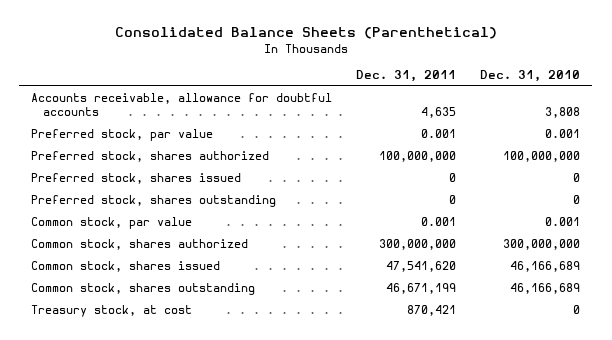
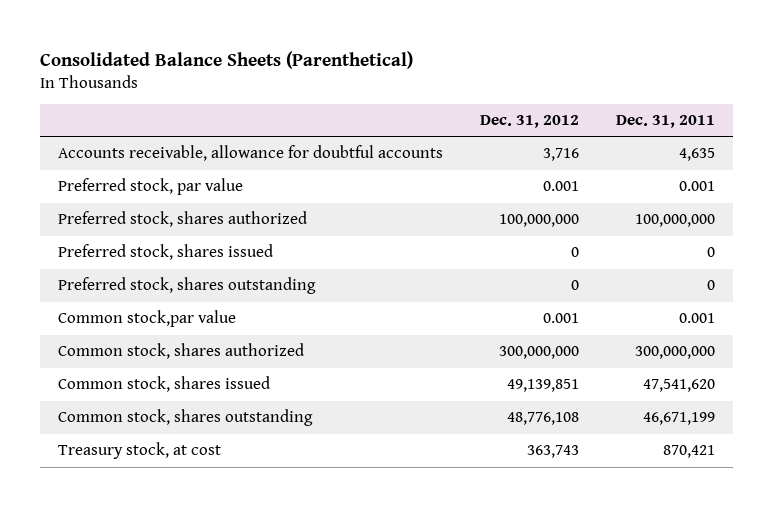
- | Dec. 31, 2011 | Dec. 31, 2010
+ | Dec. 31, 2012 | Dec. 31, 2011
- Common stock, par value | 0.001 | 0.001
+ Common stock,par value | 0.001 | 0.001

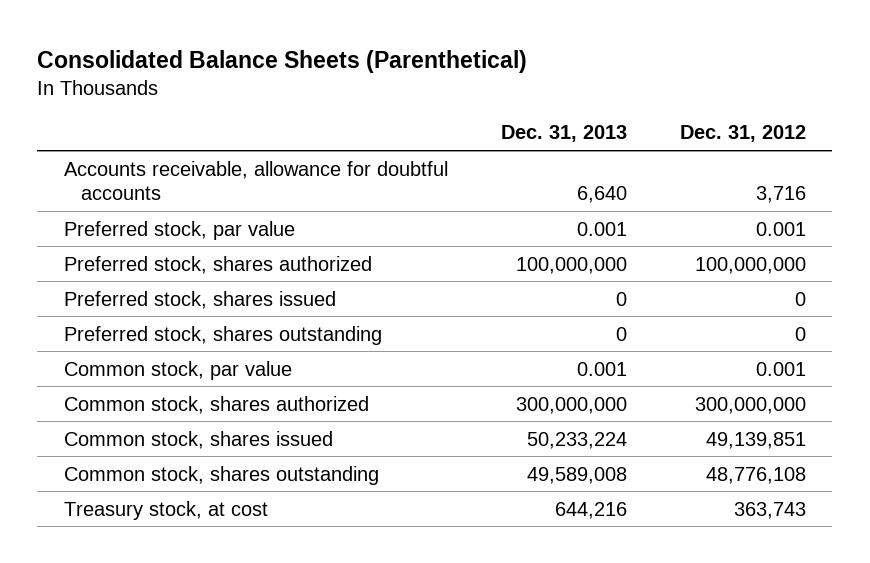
- | Dec. 31, 2012 | Dec. 31, 2011
+ | Dec. 31, 2013 | Dec. 31, 2012
- Common stock,par value | 0.001 | 0.001
+ Common stock, par value | 0.001 | 0.001

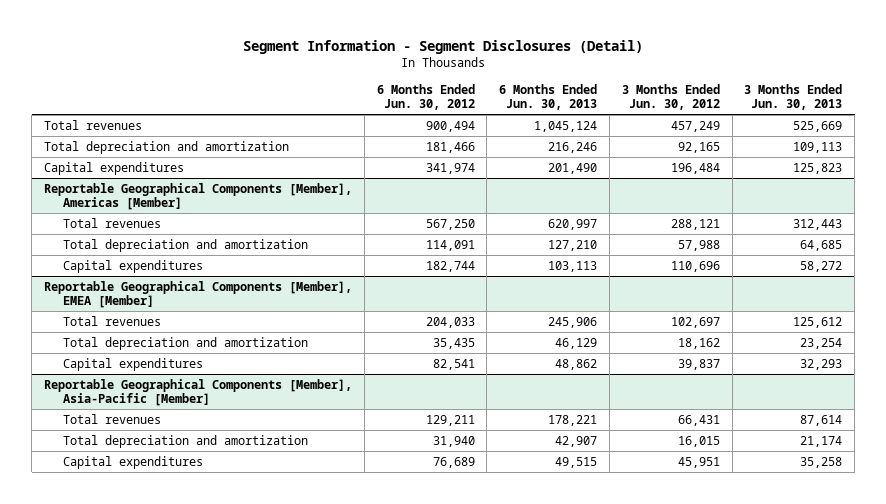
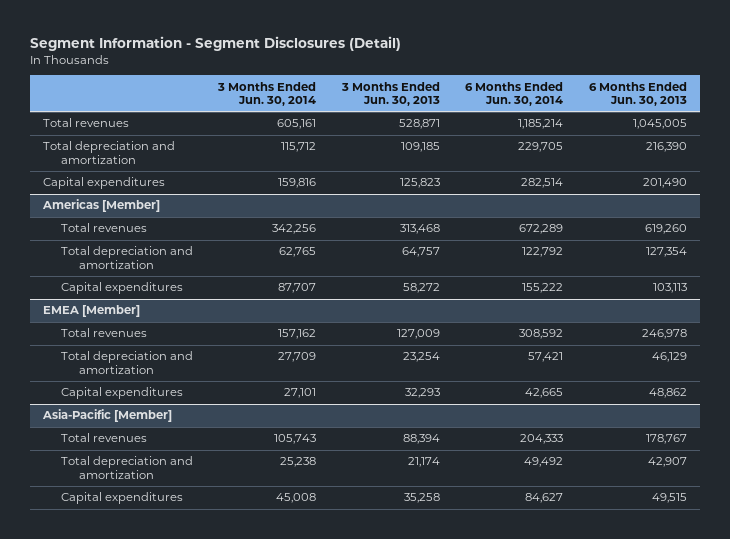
- | 6 Months Ended Jun. 30, 2012 | 6 Months Ended Jun. 30, 2013 | 3 Months Ended Jun. 30, 2012 | 3 Months Ended Jun. 30, 2013
+ | 3 Months Ended Jun. 30, 2014 | 3 Months Ended Jun. 30, 2013 | 6 Months Ended Jun. 30, 2014 | 6 Months Ended Jun. 30, 2013
- Total revenues | 900,494 | 1,045,124 | 457,249 | 525,669
- Total depreciation and amortization | 181,466 | 216,246 | 92,165 | 109,113
+ Total revenues | 605,161 | 528,871 | 1,185,214 | 1,045,005
+ Total depreciation and amortization | 115,712 | 109,185 | 229,705 | 216,390
- Reportable Geographical Components [Member], Americas [Member]
- Total revenues | 567,250 | 620,997 | 288,121 | 312,443
- Total depreciation and amortization | 114,091 | 127,210 | 57,988 | 64,685
+ Americas [Member]
+ Total revenues | 342,256 | 313,468 | 672,289 | 619,260
+ Total depreciation and amortization | 62,765 | 64,757 | 122,792 | 127,354
- Reportable Geographical Components [Member], EMEA [Member]
- Total revenues | 204,033 | 245,906 | 102,697 | 125,612
+ EMEA [Member]
+ Total revenues | 157,162 | 127,009 | 308,592 | 246,978
- Reportable Geographical Components [Member], Asia-Pacific [Member]
- Total revenues | 129,211 | 178,221 | 66,431 | 87,614
+ Asia-Pacific [Member]
+ Total revenues | 105,743 | 88,394 | 204,333 | 178,767

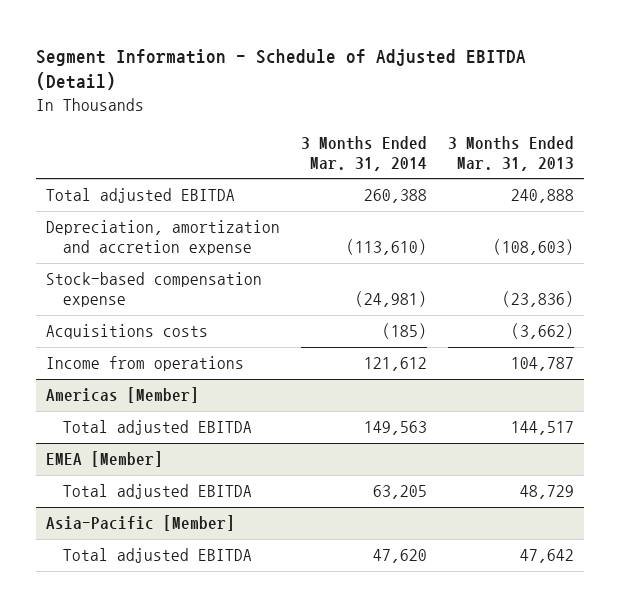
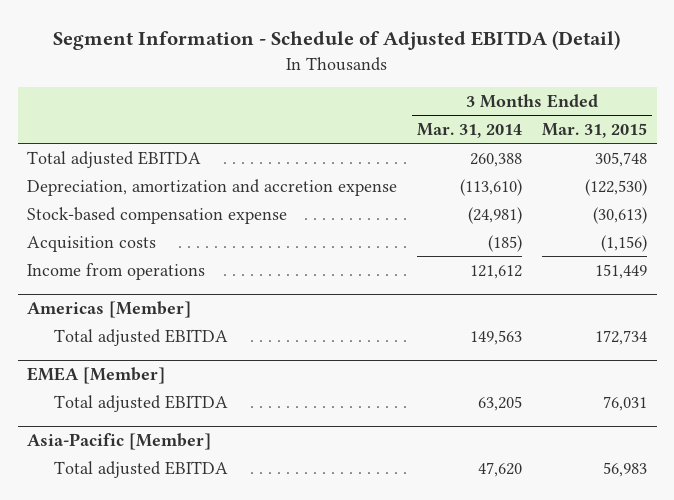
- | 3 Months Ended Mar. 31, 2014 | 3 Months Ended Mar. 31, 2013
+ | 3 Months Ended Mar. 31, 2014 | 3 Months Ended Mar. 31, 2015
- Acquisitions costs | (185) | (3,662)
+ Acquisition costs | (185) | (1,156)

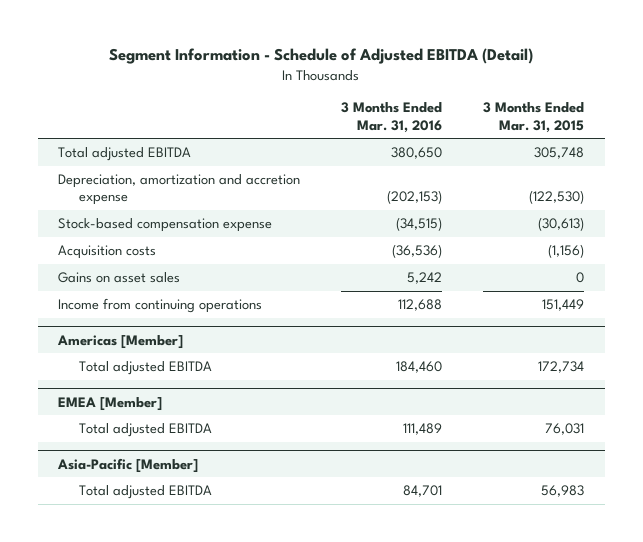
- | 3 Months Ended Mar. 31, 2014 | 3 Months Ended Mar. 31, 2015
+ | 3 Months Ended Mar. 31, 2016 | 3 Months Ended Mar. 31, 2015
- Income from operations | 121,612 | 151,449
+ Gains on asset sales | 5,242 | 0
+ Income from continuing operations | 112,688 | 151,449

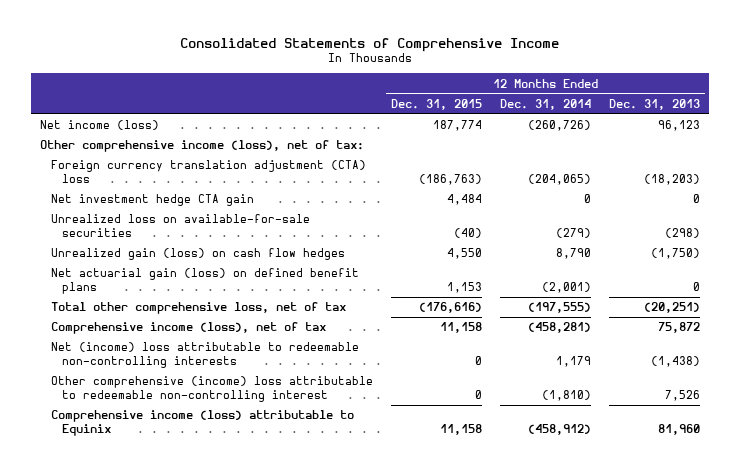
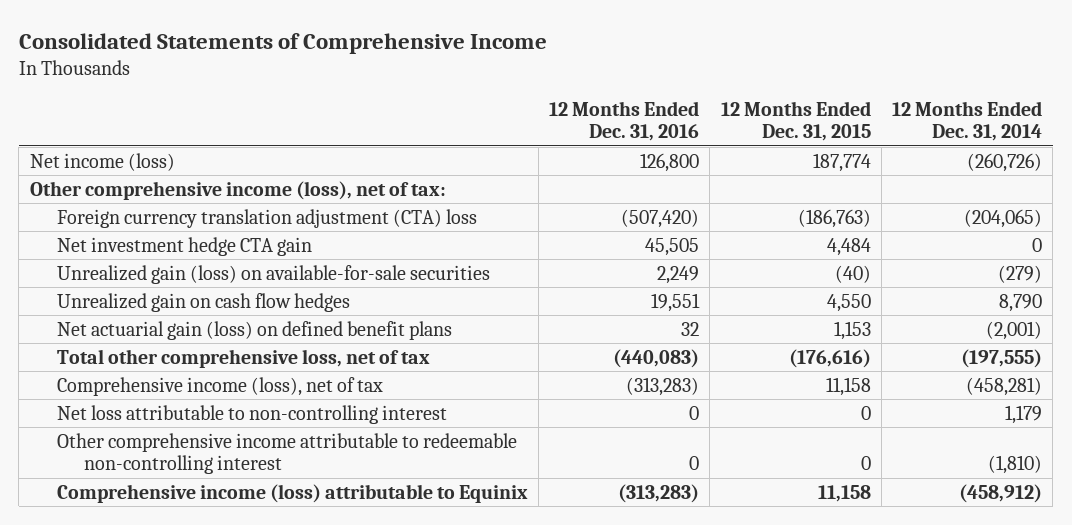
- | 12 Months Ended Dec. 31, 2015 | 12 Months Ended Dec. 31, 2014 | 12 Months Ended Dec. 31, 2013
+ | 12 Months Ended Dec. 31, 2016 | 12 Months Ended Dec. 31, 2015 | 12 Months Ended Dec. 31, 2014
- Unrealized loss on available-for-sale securities | (40) | (279) | (298)
- Unrealized gain (loss) on cash flow hedges | 4,550 | 8,790 | (1,750)
+ Unrealized gain (loss) on available-for-sale securities | 2,249 | (40) | (279)
+ Unrealized gain on cash flow hedges | 19,551 | 4,550 | 8,790
- Net (income) loss attributable to redeemable non-controlling interests | 0 | 1,179 | (1,438)
- Other comprehensive (income) loss attributable to redeemable non-controlling interest | 0 | (1,810) | 7,526
+ Net loss attributable to non-controlling interest | 0 | 0 | 1,179
+ Other comprehensive income attributable to redeemable non-controlling interest | 0 | 0 | (1,810)

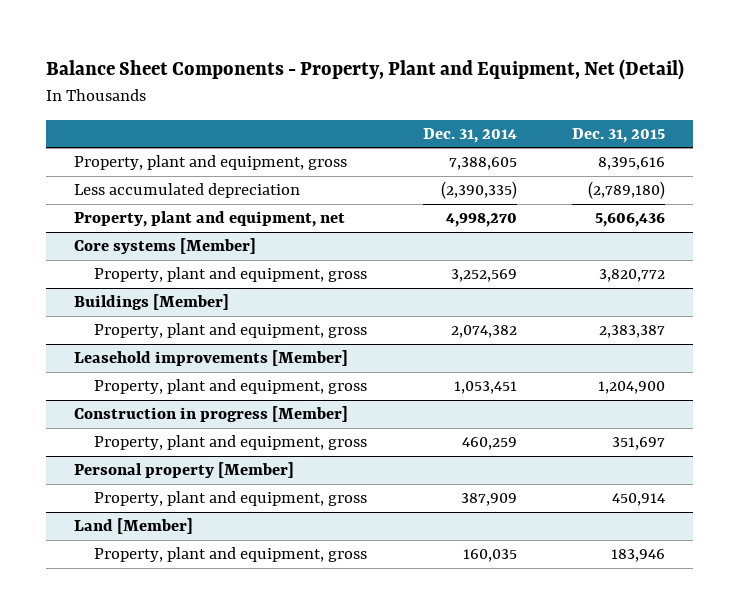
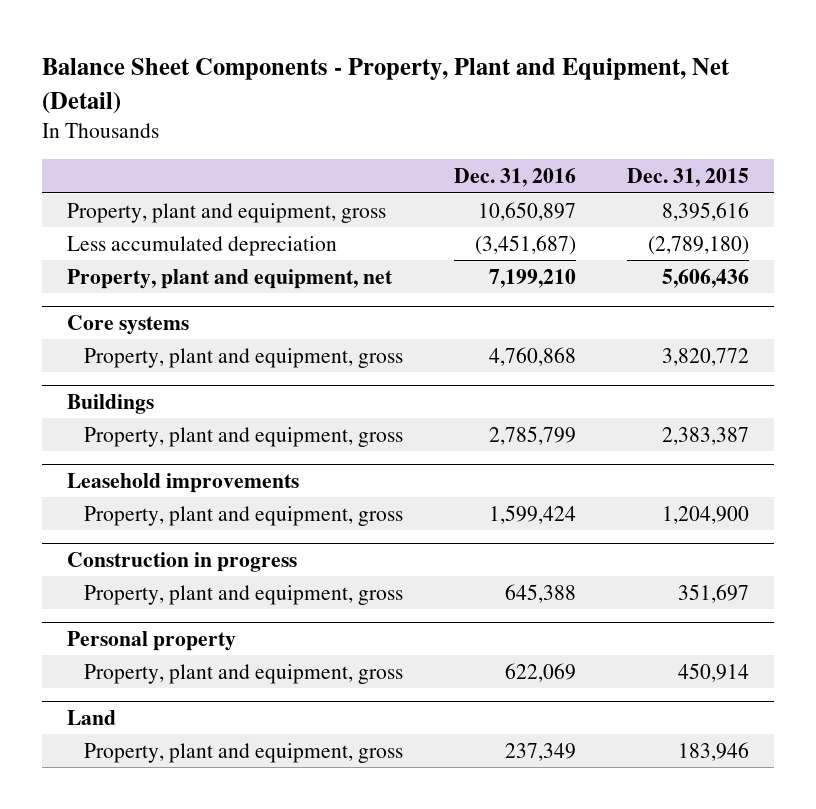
- | Dec. 31, 2014 | Dec. 31, 2015
+ | Dec. 31, 2016 | Dec. 31, 2015
- Core systems [Member]
+ Core systems
- Buildings [Member]
+ Buildings
- Leasehold improvements [Member]
+ Leasehold improvements
- Construction in progress [Member]
+ Construction in progress
- Personal property [Member]
+ Personal property
- Land [Member]
+ Land

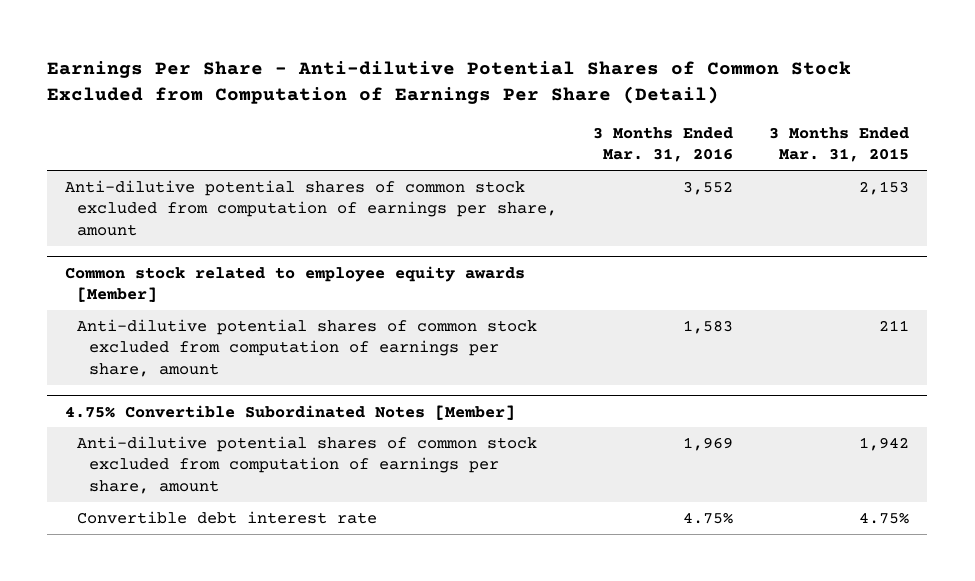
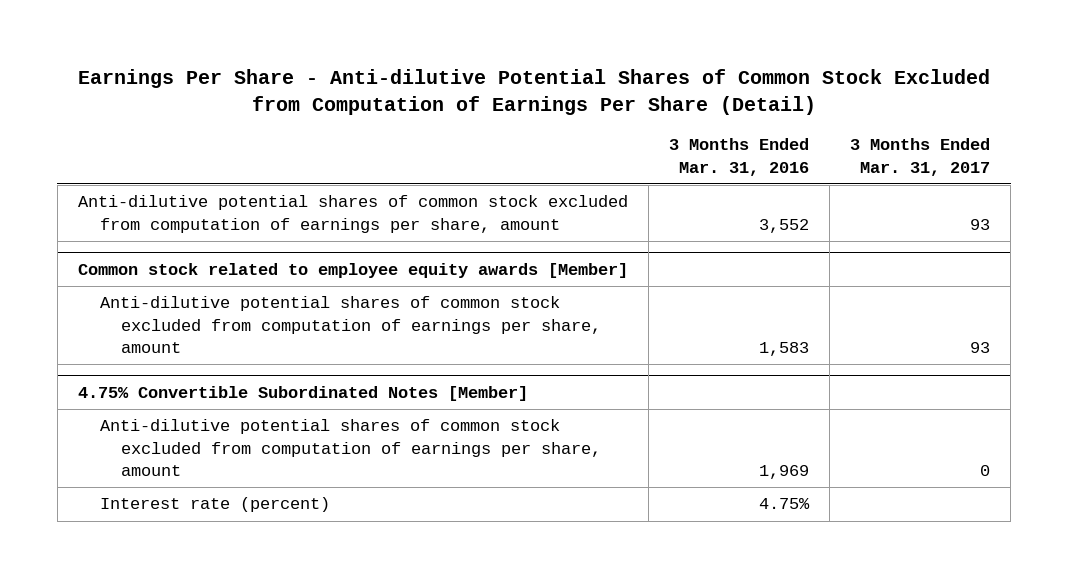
- | 3 Months Ended Mar. 31, 2016 | 3 Months Ended Mar. 31, 2015
+ | 3 Months Ended Mar. 31, 2016 | 3 Months Ended Mar. 31, 2017
@ 4.75% Convertible Subordinated Notes [Member]
- Convertible debt interest rate | 4.75% | 4.75%
+ Interest rate (percent) | 4.75% |

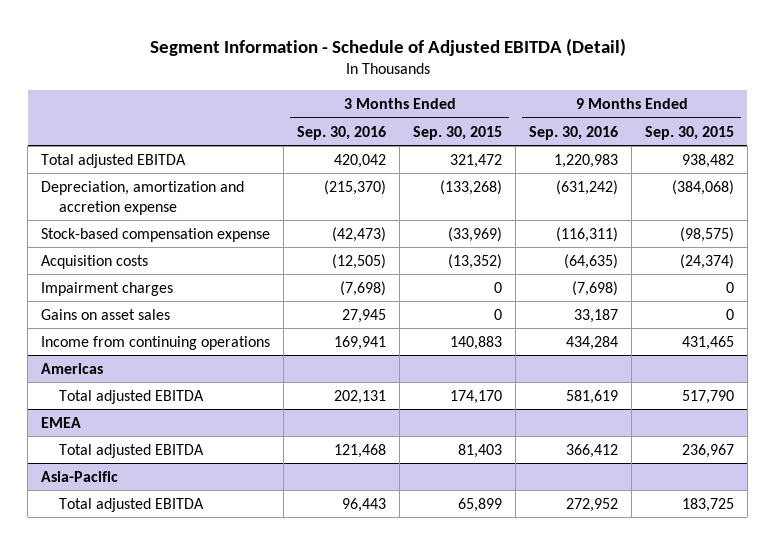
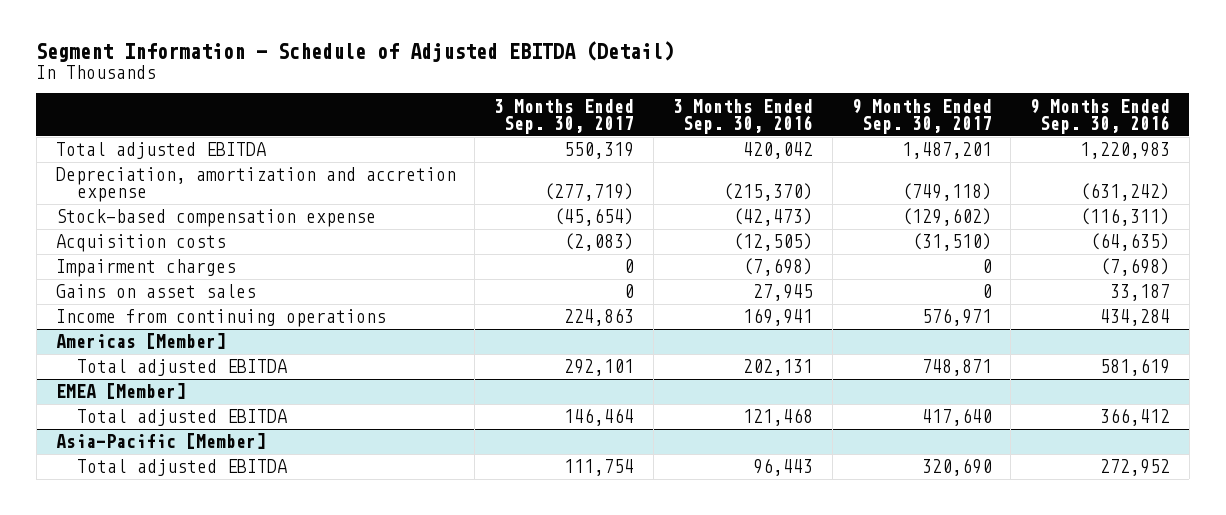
- | 3 Months Ended Sep. 30, 2016 | 3 Months Ended Sep. 30, 2015 | 9 Months Ended Sep. 30, 2016 | 9 Months Ended Sep. 30, 2015
+ | 3 Months Ended Sep. 30, 2017 | 3 Months Ended Sep. 30, 2016 | 9 Months Ended Sep. 30, 2017 | 9 Months Ended Sep. 30, 2016
- Americas
+ Americas [Member]
- EMEA
+ EMEA [Member]
- Asia-Pacific
+ Asia-Pacific [Member]

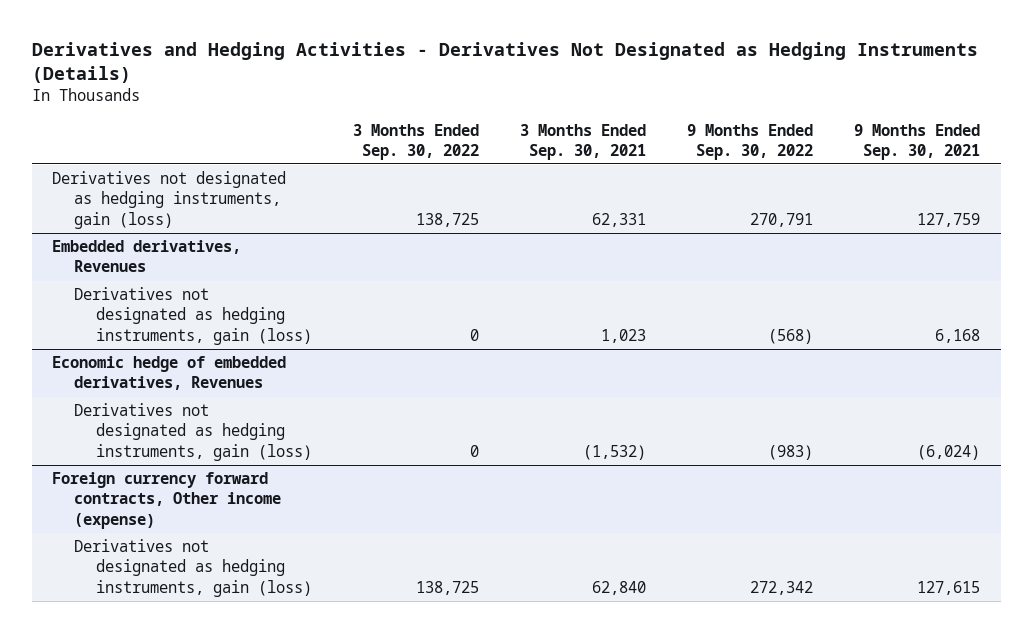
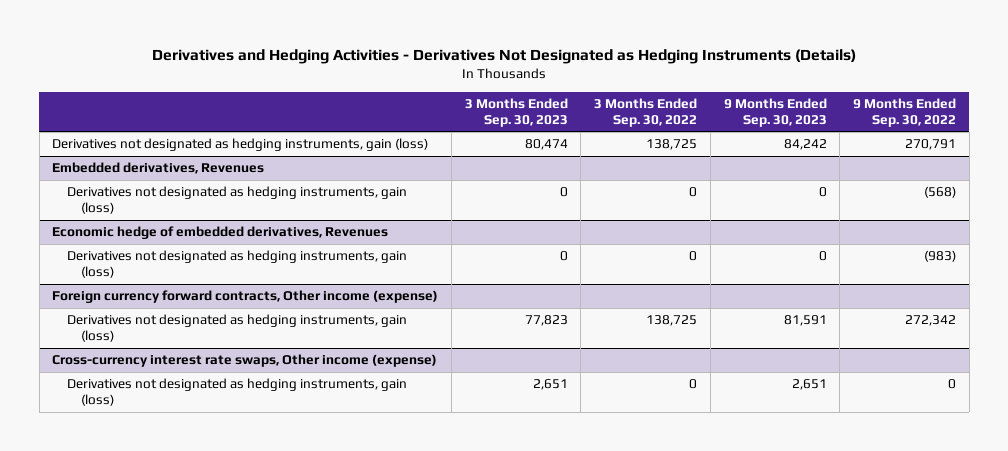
- | 3 Months Ended Sep. 30, 2022 | 3 Months Ended Sep. 30, 2021 | 9 Months Ended Sep. 30, 2022 | 9 Months Ended Sep. 30, 2021
+ | 3 Months Ended Sep. 30, 2023 | 3 Months Ended Sep. 30, 2022 | 9 Months Ended Sep. 30, 2023 | 9 Months Ended Sep. 30, 2022
+ Cross-currency interest rate swaps, Other income (expense)
+ Derivatives not designated as hedging instruments, gain (loss) | 2,651 | 0 | 2,651 | 0

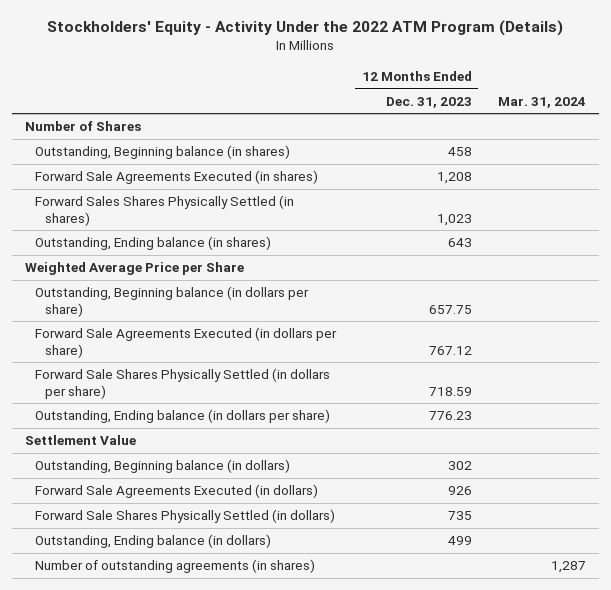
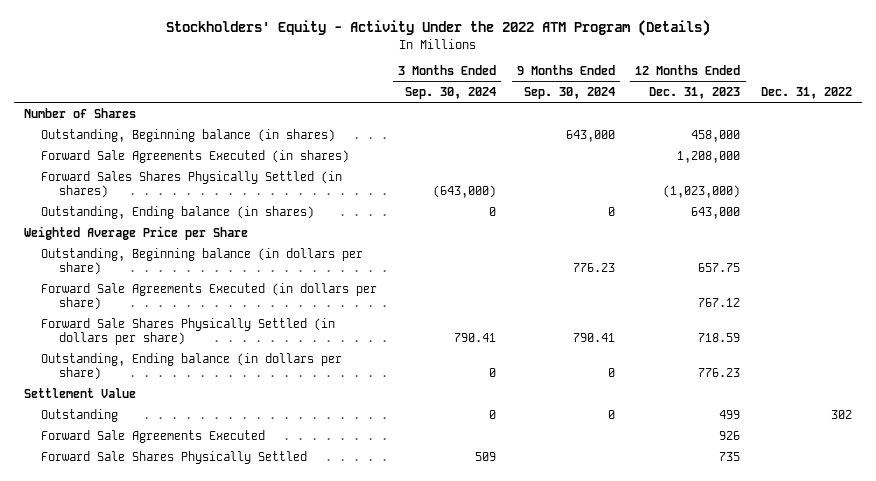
- | 12 Months Ended Dec. 31, 2023 | Mar. 31, 2024
+ | 3 Months Ended Sep. 30, 2024 | 9 Months Ended Sep. 30, 2024 | 12 Months Ended Dec. 31, 2023 | Dec. 31, 2022
- Outstanding, Beginning balance (in shares) | 458 |
- Forward Sale Agreements Executed (in shares) | 1,208 |
- Forward Sales Shares Physically Settled (in shares) | 1,023 |
- Outstanding, Ending balance (in shares) | 643 |
+ Outstanding, Beginning balance (in shares) | | 643,000 | 458,000 |
+ Forward Sale Agreements Executed (in shares) | | | 1,208,000 |
+ Forward Sales Shares Physically Settled (in shares) | (643,000) | | (1,023,000) |
+ Outstanding, Ending balance (in shares) | 0 | 0 | 643,000 |
- Outstanding, Beginning balance (in dollars) | 302 |
- Forward Sale Agreements Executed (in dollars) | 926 |
- Forward Sale Shares Physically Settled (in dollars) | 735 |
- Outstanding, Ending balance (in dollars) | 499 |
- Number of outstanding agreements (in shares) | | 1,287
+ Outstanding | 0 | 0 | 499 | 302
+ Forward Sale Agreements Executed | | | 926 |
+ Forward Sale Shares Physically Settled | 509 | | 735 |

